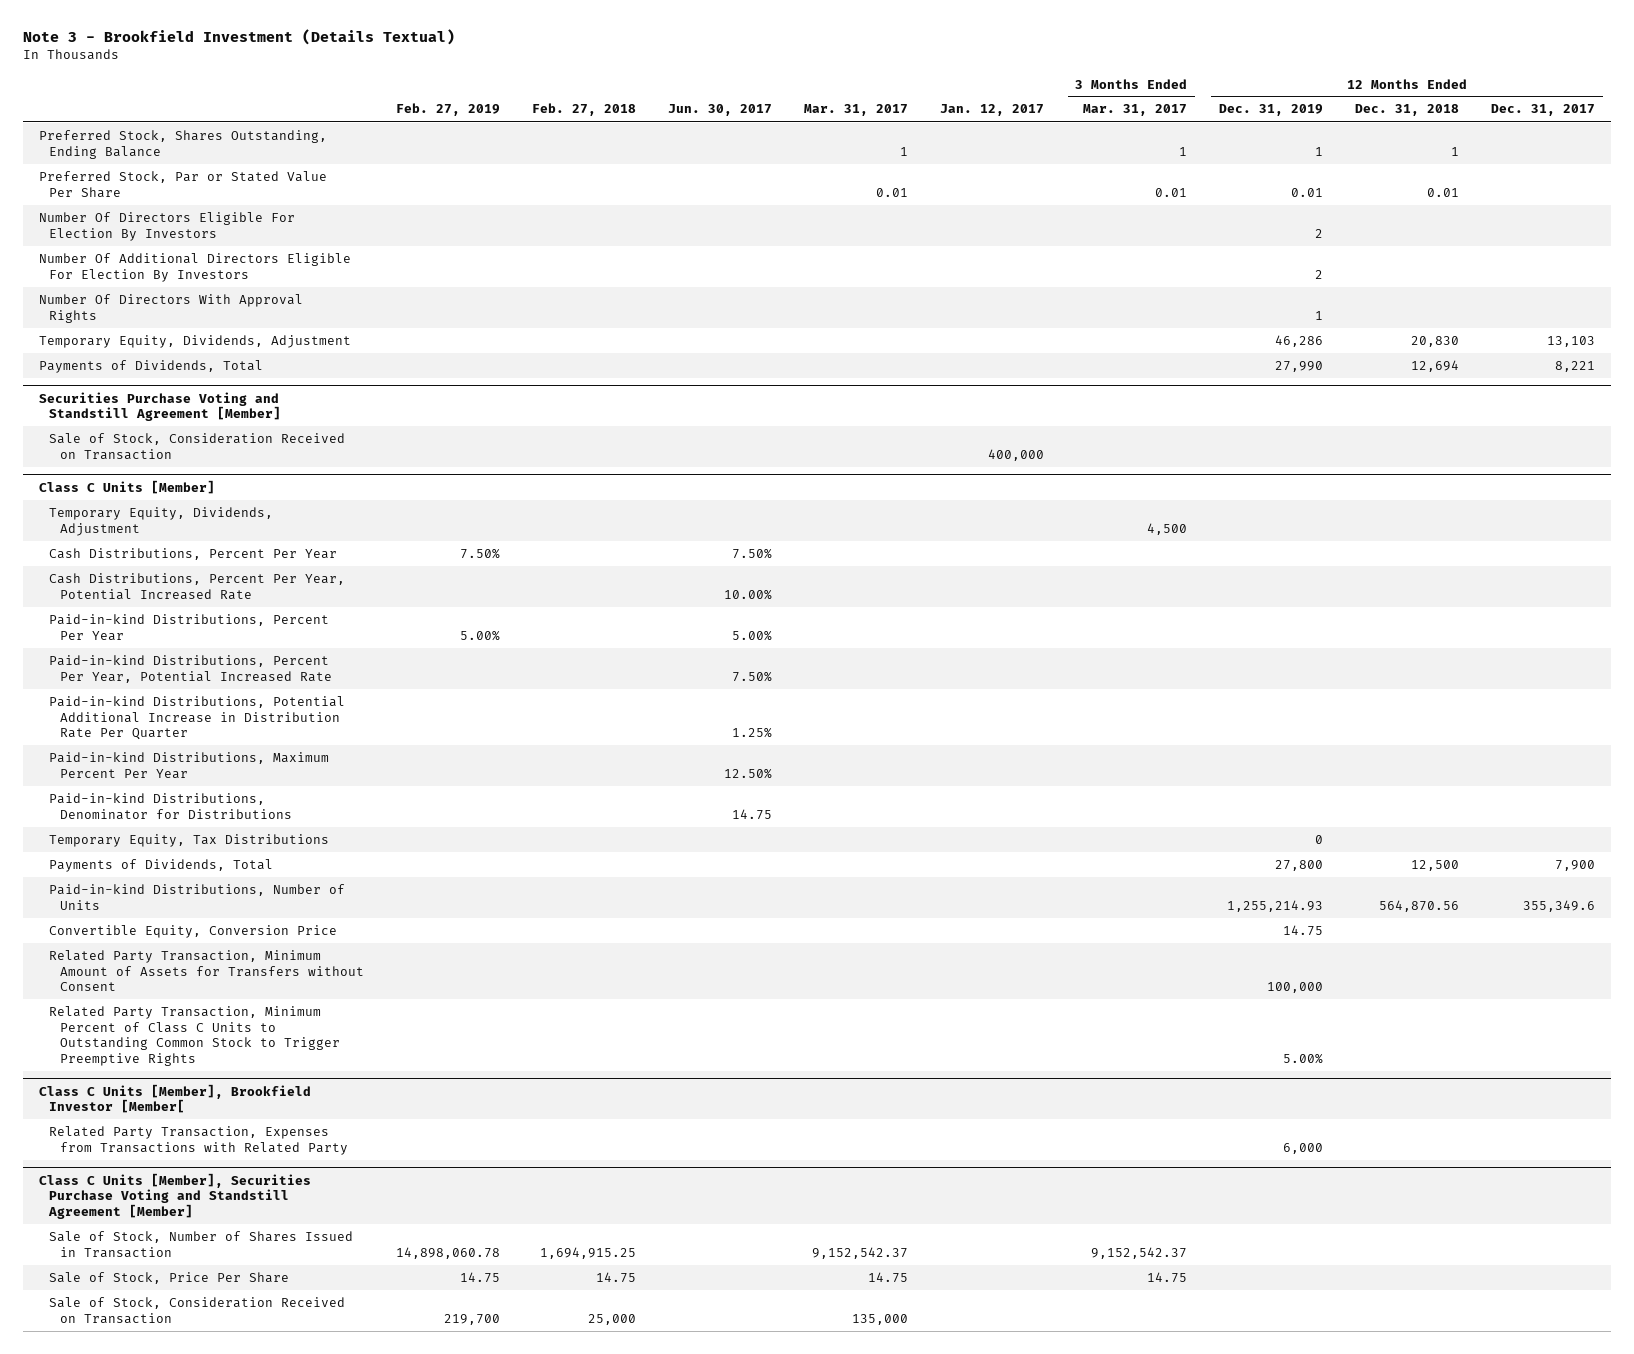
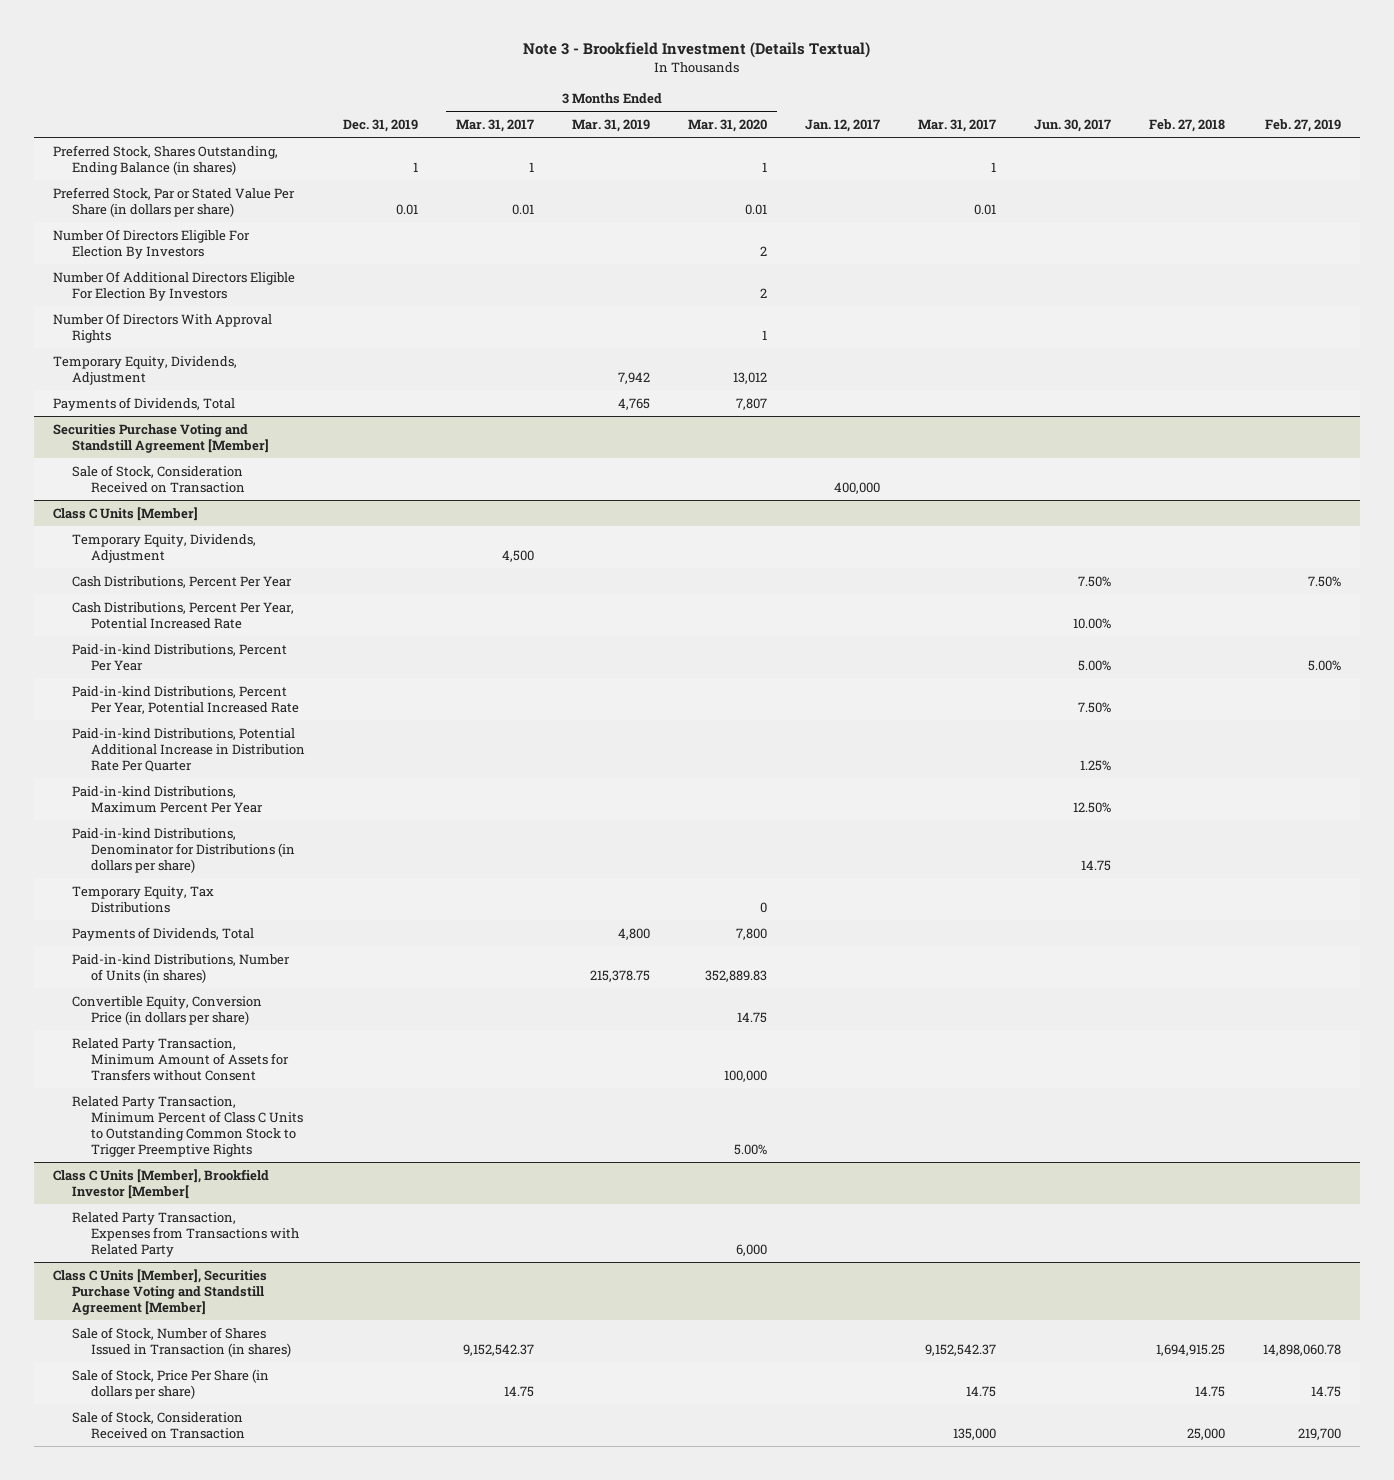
- | Feb. 27, 2019 | Feb. 27, 2018 | Jun. 30, 2017 | Mar. 31, 2017 | Jan. 12, 2017 | 3 Months Ended Mar. 31, 2017 | 12 Months Ended Dec. 31, 2019 | 12 Months Ended Dec. 31, 2018 | 12 Months Ended Dec. 31, 2017
+ | Dec. 31, 2019 | 3 Months Ended Mar. 31, 2017 | 3 Months Ended Mar. 31, 2019 | 3 Months Ended Mar. 31, 2020 | Jan. 12, 2017 | Mar. 31, 2017 | Jun. 30, 2017 | Feb. 27, 2018 | Feb. 27, 2019
- Preferred Stock, Shares Outstanding, Ending Balance | | | | 1 | | 1 | 1 | 1 |
- Preferred Stock, Par or Stated Value Per Share | | | | 0.01 | | 0.01 | 0.01 | 0.01 |
+ Preferred Stock, Shares Outstanding, Ending Balance (in shares) | 1 | 1 | | 1 | | 1 | | |
+ Preferred Stock, Par or Stated Value Per Share (in dollars per share) | 0.01 | 0.01 | | 0.01 | | 0.01 | | |
@ Class C Units [Member]
- Paid-in-kind Distributions, Denominator for Distributions | | | 14.75 | | | | | |
+ Paid-in-kind Distributions, Denominator for Distributions (in dollars per share) | | | | | | | 14.75 | |
- Paid-in-kind Distributions, Number of Units | | | | | | | 1,255,214.93 | 564,870.56 | 355,349.6
- Convertible Equity, Conversion Price | | | | | | | 14.75 | |
+ Paid-in-kind Distributions, Number of Units (in shares) | | | 215,378.75 | 352,889.83 | | | | |
+ Convertible Equity, Conversion Price (in dollars per share) | | | | 14.75 | | | | |
@ Class C Units [Member], Securities Purchase Voting and Standstill Agreement [Member]
- Sale of Stock, Number of Shares Issued in Transaction | 14,898,060.78 | 1,694,915.25 | | 9,152,542.37 | | 9,152,542.37 | | |
- Sale of Stock, Price Per Share | 14.75 | 14.75 | | 14.75 | | 14.75 | | |
+ Sale of Stock, Number of Shares Issued in Transaction (in shares) | | 9,152,542.37 | | | | 9,152,542.37 | | 1,694,915.25 | 14,898,060.78
+ Sale of Stock, Price Per Share (in dollars per share) | | 14.75 | | | | 14.75 | | 14.75 | 14.75

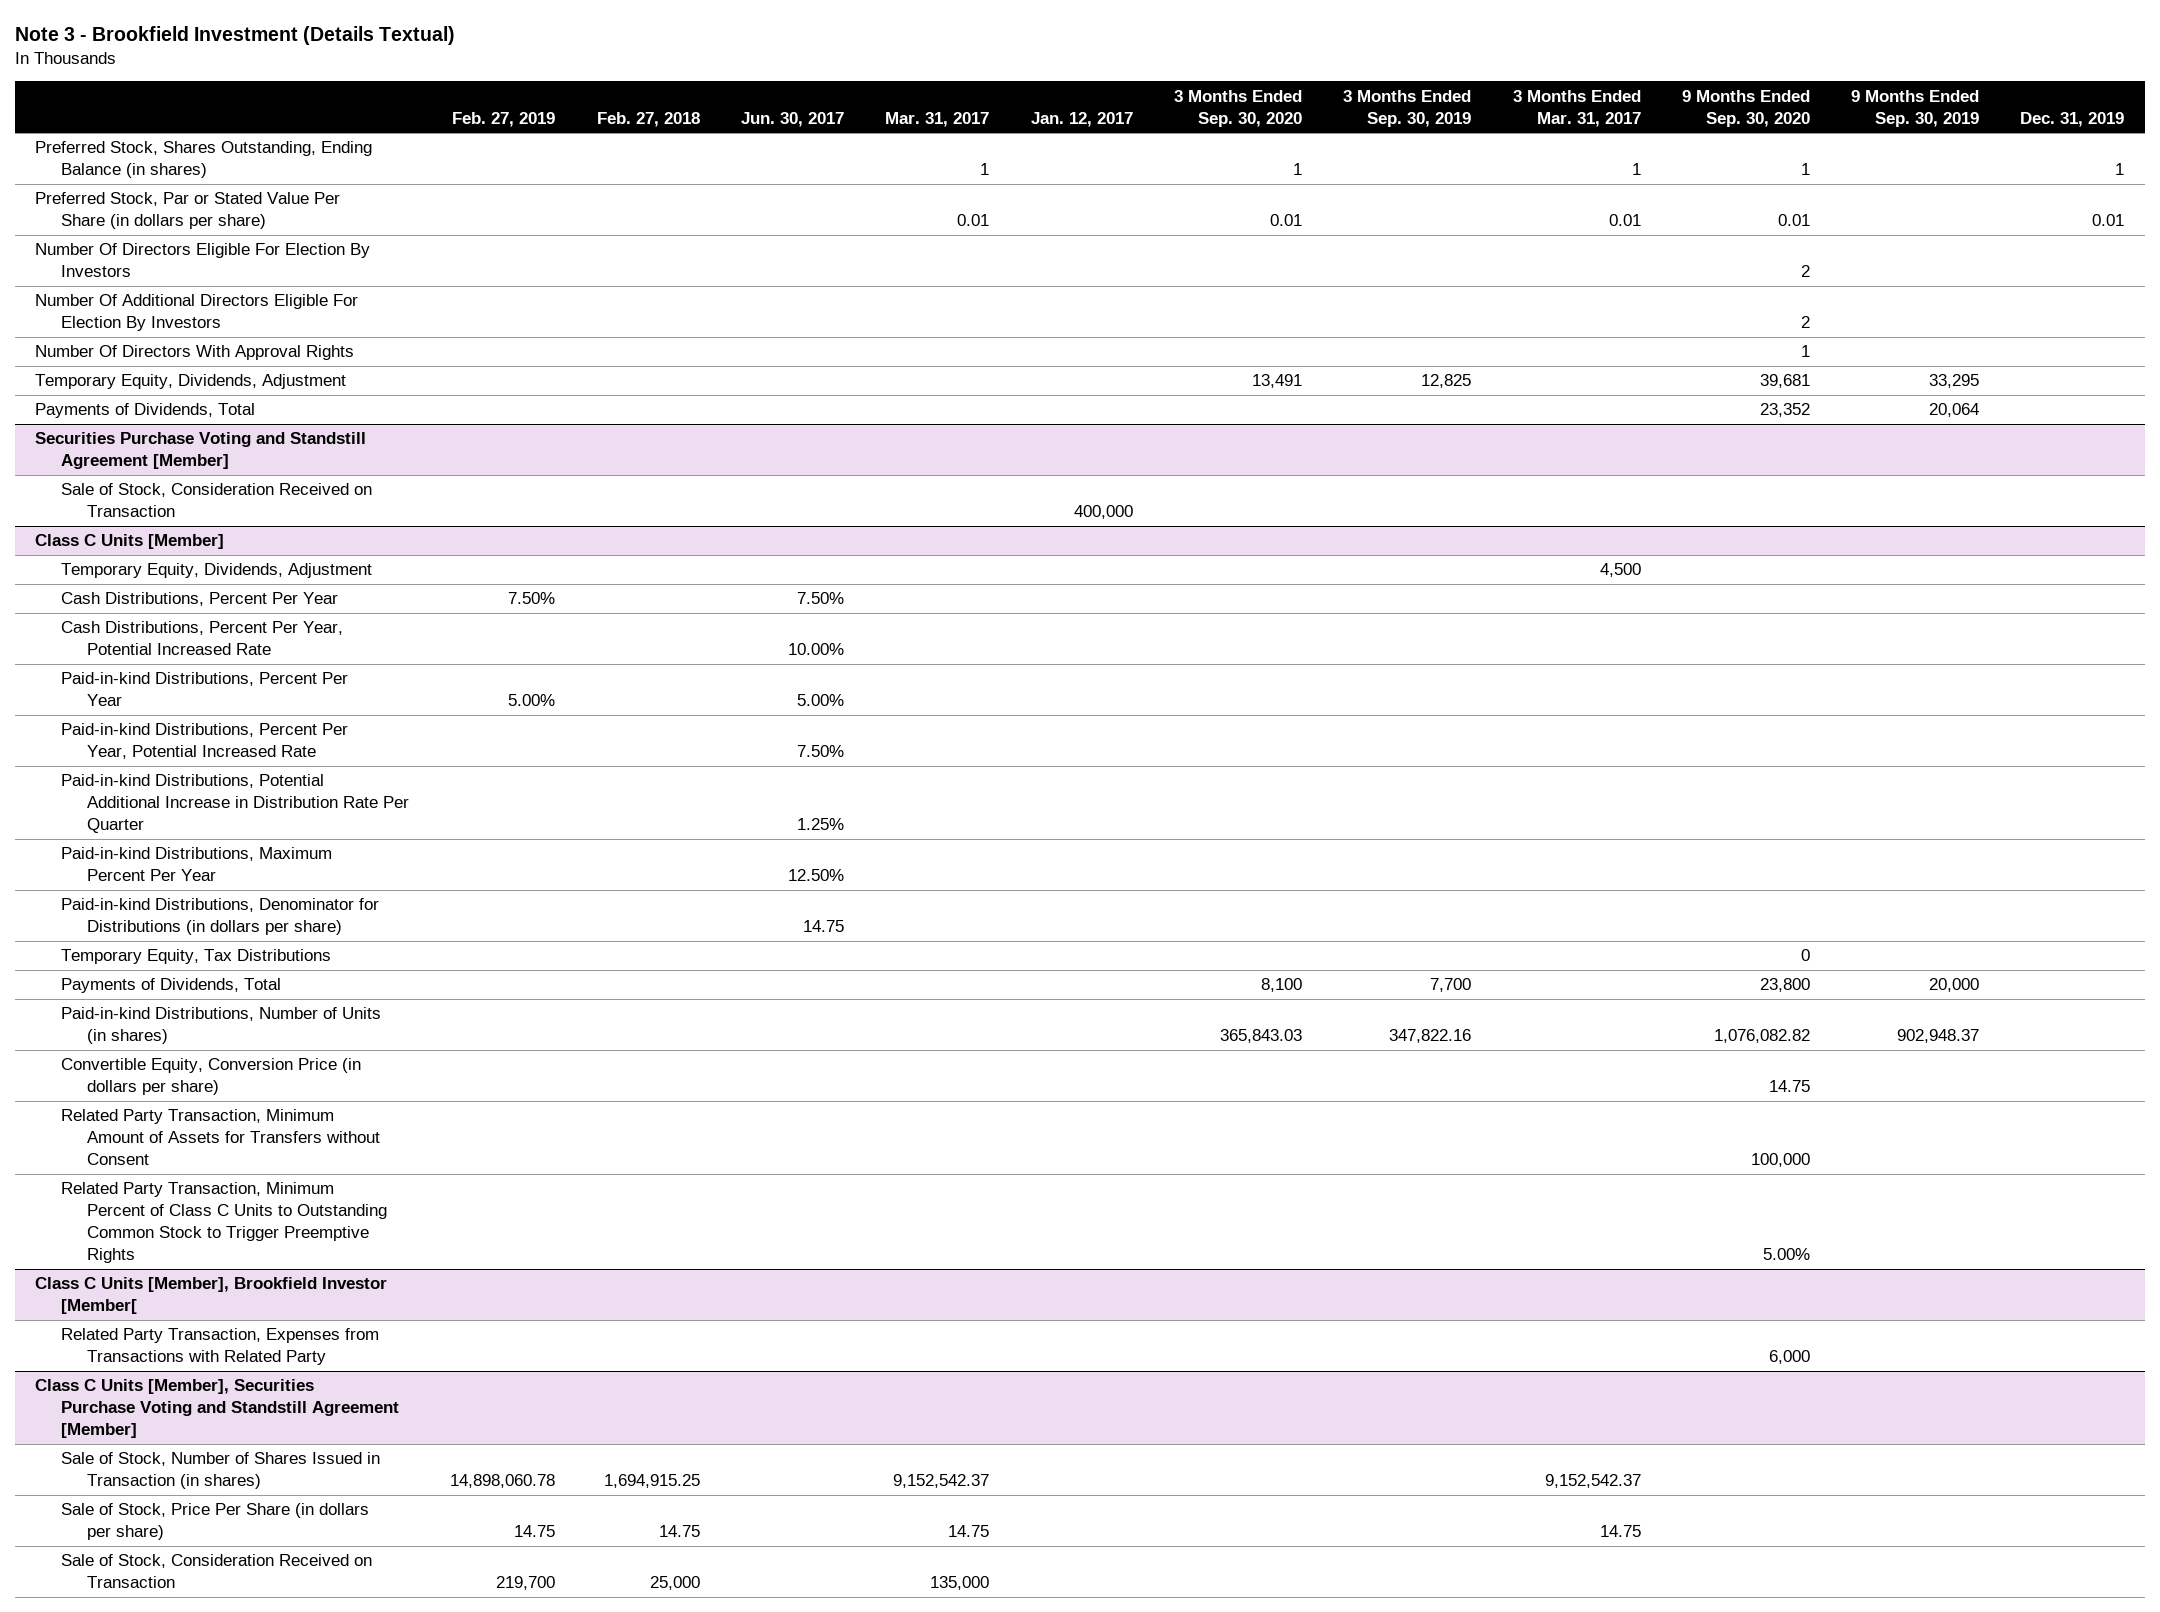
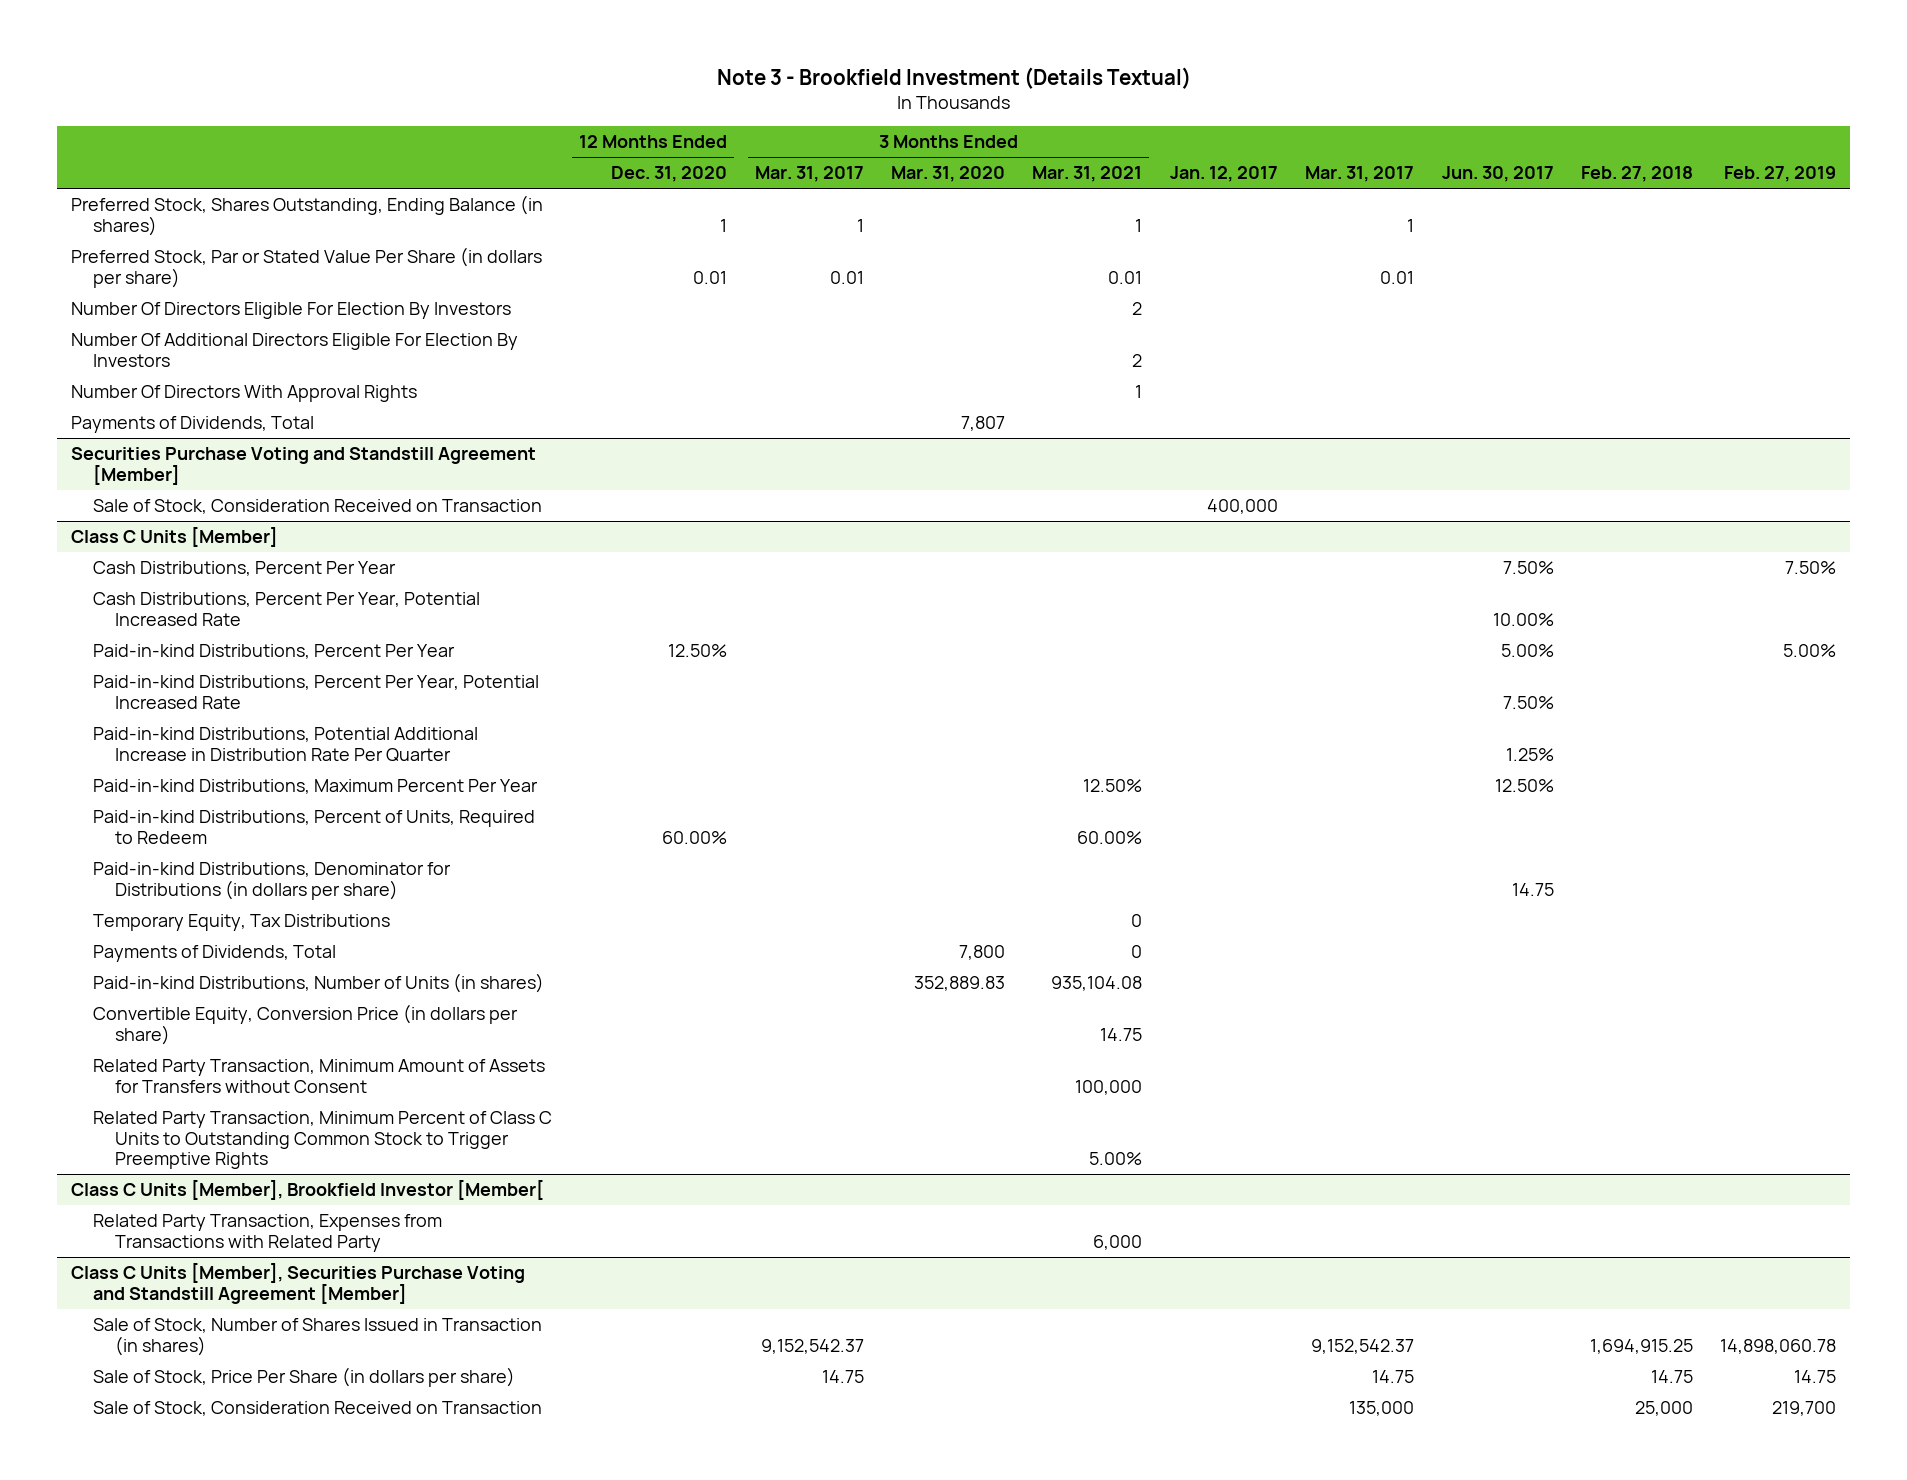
- | Feb. 27, 2019 | Feb. 27, 2018 | Jun. 30, 2017 | Mar. 31, 2017 | Jan. 12, 2017 | 3 Months Ended Sep. 30, 2020 | 3 Months Ended Sep. 30, 2019 | 3 Months Ended Mar. 31, 2017 | 9 Months Ended Sep. 30, 2020 | 9 Months Ended Sep. 30, 2019 | Dec. 31, 2019
+ | 12 Months Ended Dec. 31, 2020 | 3 Months Ended Mar. 31, 2017 | 3 Months Ended Mar. 31, 2020 | 3 Months Ended Mar. 31, 2021 | Jan. 12, 2017 | Mar. 31, 2017 | Jun. 30, 2017 | Feb. 27, 2018 | Feb. 27, 2019
- Temporary Equity, Dividends, Adjustment | | | | | | 13,491 | 12,825 | | 39,681 | 33,295 |
@ Class C Units [Member]
- Temporary Equity, Dividends, Adjustment | | | | | | | | 4,500 | | |
+ Paid-in-kind Distributions, Percent of Units, Required to Redeem | 60.00% | | | 60.00% | | | | |

